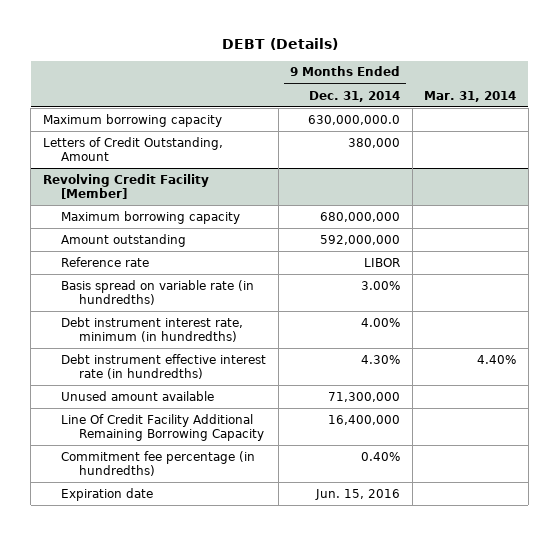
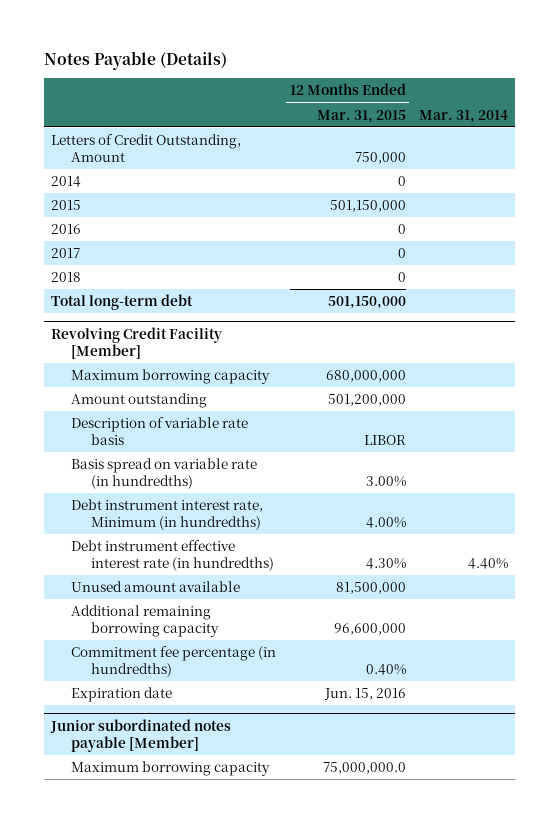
- DEBT (Details)
+ Notes Payable (Details)
- | 9 Months Ended Dec. 31, 2014 | Mar. 31, 2014
+ | 12 Months Ended Mar. 31, 2015 | Mar. 31, 2014
- Maximum borrowing capacity | 630,000,000.0 |
+ 2014 | 0 |
+ 2015 | 501,150,000 |
+ 2016 | 0 |
+ 2017 | 0 |
+ 2018 | 0 |
+ Total long-term debt | 501,150,000 |
@ Revolving Credit Facility [Member]
- Reference rate | LIBOR |
+ Description of variable rate basis | LIBOR |
- Debt instrument interest rate, minimum (in hundredths) | 4.00% |
+ Debt instrument interest rate, Minimum (in hundredths) | 4.00% |
- Line Of Credit Facility Additional Remaining Borrowing Capacity | 16,400,000 |
+ Additional remaining borrowing capacity | 96,600,000 |
+ Junior subordinated notes payable [Member]
+ Maximum borrowing capacity | 75,000,000.0 |

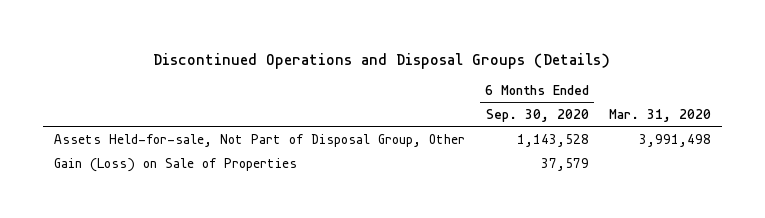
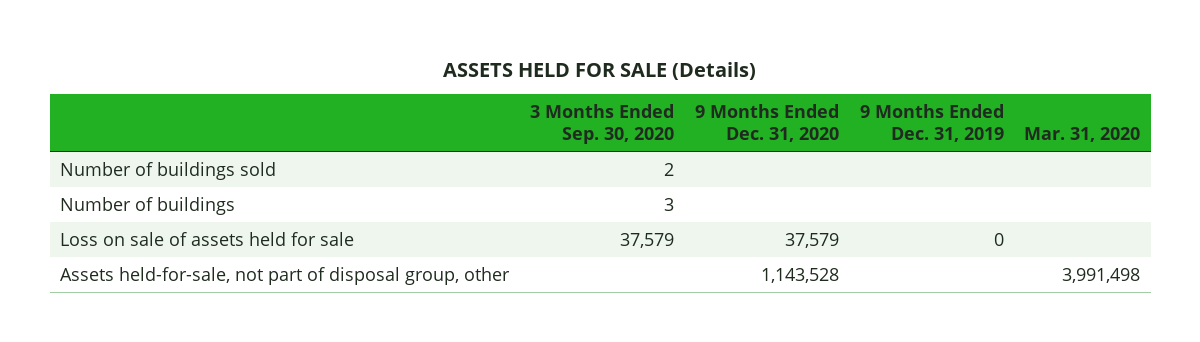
- Discontinued Operations and Disposal Groups (Details)
+ ASSETS HELD FOR SALE (Details)
- | 6 Months Ended Sep. 30, 2020 | Mar. 31, 2020
+ | 3 Months Ended Sep. 30, 2020 | 9 Months Ended Dec. 31, 2020 | 9 Months Ended Dec. 31, 2019 | Mar. 31, 2020
- Assets Held-for-sale, Not Part of Disposal Group, Other | 1,143,528 | 3,991,498
- Gain (Loss) on Sale of Properties | 37,579 |
+ Number of buildings sold | 2 | | |
+ Number of buildings | 3 | | |
+ Loss on sale of assets held for sale | 37,579 | 37,579 | 0 |
+ Assets held-for-sale, not part of disposal group, other | | 1,143,528 | | 3,991,498

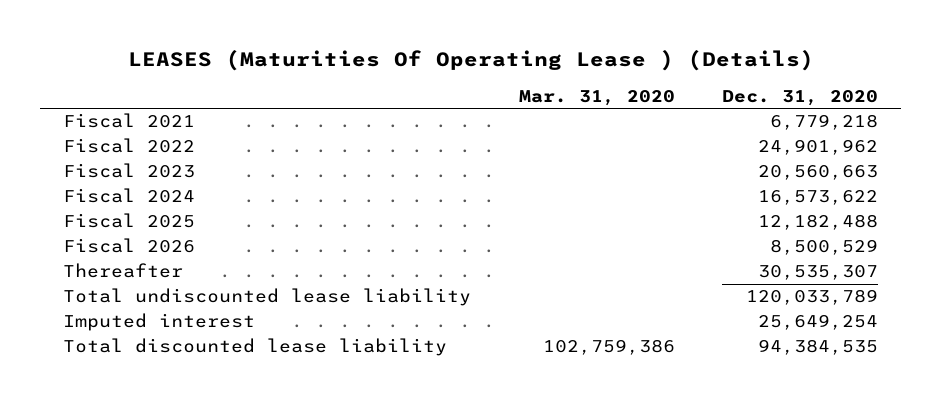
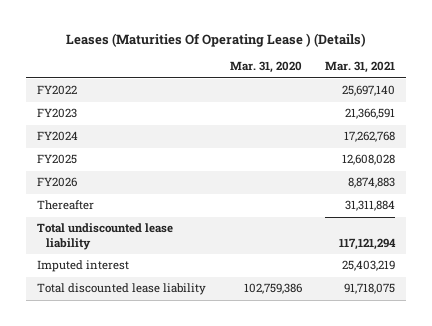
- LEASES (Maturities Of Operating Lease ) (Details)
+ Leases (Maturities Of Operating Lease ) (Details)
- | Mar. 31, 2020 | Dec. 31, 2020
+ | Mar. 31, 2020 | Mar. 31, 2021
- Fiscal 2021 | | 6,779,218
- Fiscal 2022 | | 24,901,962
- Fiscal 2023 | | 20,560,663
- Fiscal 2024 | | 16,573,622
- Fiscal 2025 | | 12,182,488
- Fiscal 2026 | | 8,500,529
+ FY2022 | | 25,697,140
+ FY2023 | | 21,366,591
+ FY2024 | | 17,262,768
+ FY2025 | | 12,608,028
+ FY2026 | | 8,874,883

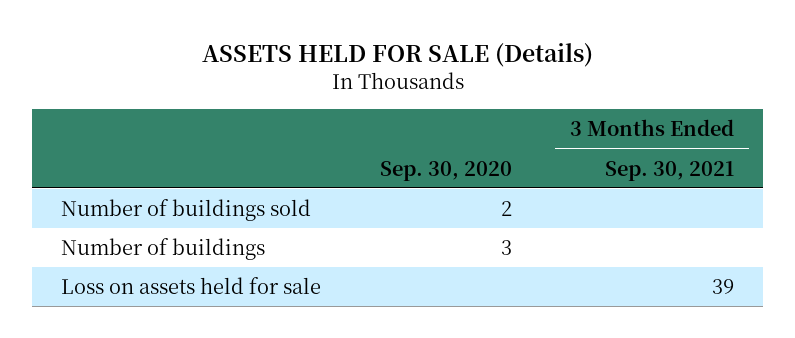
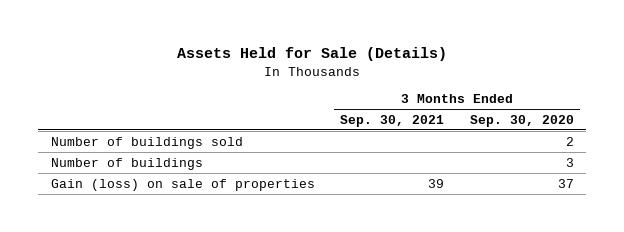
- ASSETS HELD FOR SALE (Details)
+ Assets Held for Sale (Details)
- | Sep. 30, 2020 | 3 Months Ended Sep. 30, 2021
+ | 3 Months Ended Sep. 30, 2021 | 3 Months Ended Sep. 30, 2020
- Loss on assets held for sale | | 39
+ Gain (loss) on sale of properties | 39 | 37

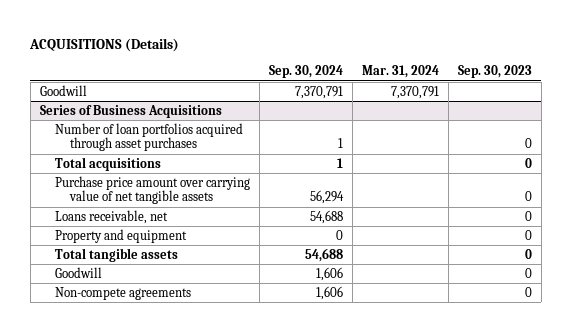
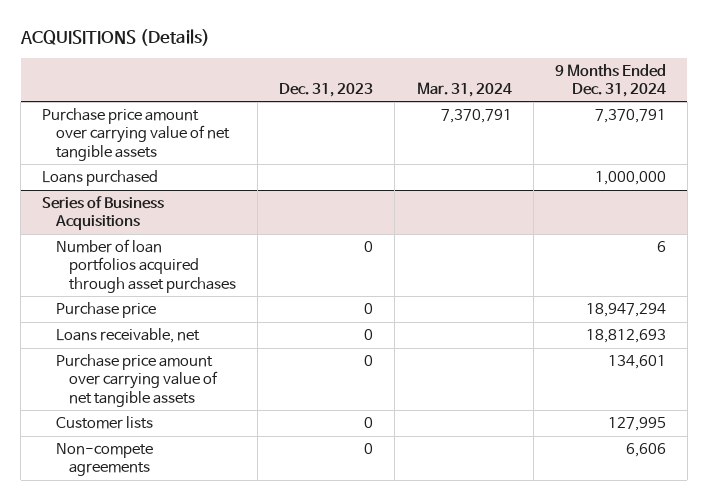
- | Sep. 30, 2024 | Mar. 31, 2024 | Sep. 30, 2023
+ | Dec. 31, 2023 | Mar. 31, 2024 | 9 Months Ended Dec. 31, 2024
- Goodwill | 7,370,791 | 7,370,791 |
+ Purchase price amount over carrying value of net tangible assets | | 7,370,791 | 7,370,791
+ Loans purchased | | | 1,000,000
@ Series of Business Acquisitions
- Total acquisitions | 1 | | 0
+ Purchase price | 0 | | 18,947,294
- Property and equipment | 0 | | 0
- Total tangible assets | 54,688 | | 0
- Goodwill | 1,606 | | 0
moved down: Purchase price amount over carrying value of net tangible assets | 0 | | 134,601
+ Customer lists | 0 | | 127,995

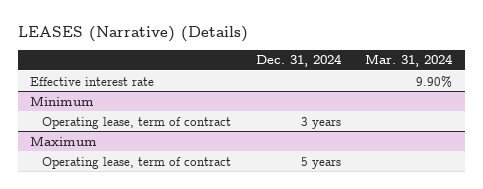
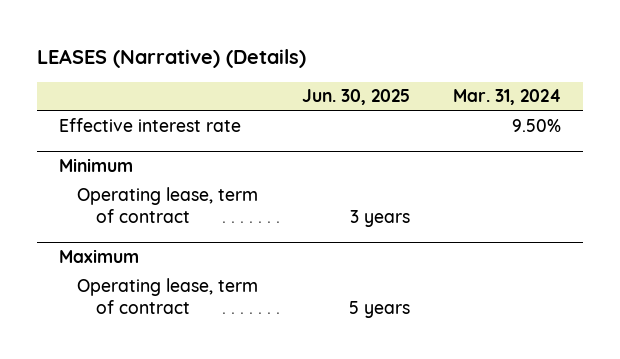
- | Dec. 31, 2024 | Mar. 31, 2024
+ | Jun. 30, 2025 | Mar. 31, 2024
- Effective interest rate | | 9.90%
+ Effective interest rate | | 9.50%

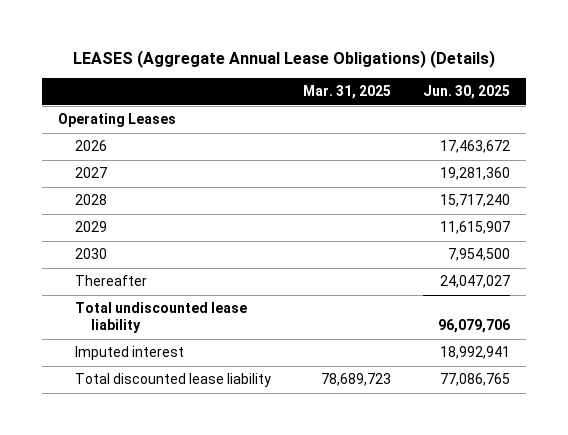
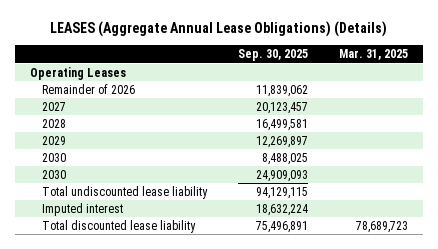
- | Mar. 31, 2025 | Jun. 30, 2025
+ | Sep. 30, 2025 | Mar. 31, 2025
- 2026 | | 17,463,672
+ Remainder of 2026 | 11,839,062 |
- Thereafter | | 24,047,027
+ 2030 | 24,909,093 |

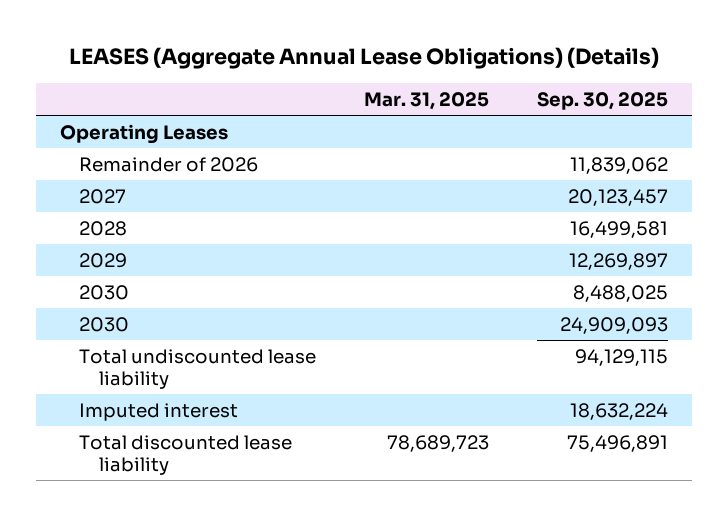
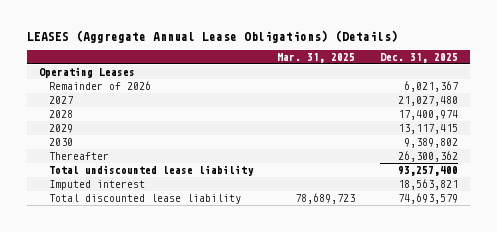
- | Mar. 31, 2025 | Sep. 30, 2025
+ | Mar. 31, 2025 | Dec. 31, 2025
- 2030 | | 24,909,093
+ Thereafter | | 26,300,362

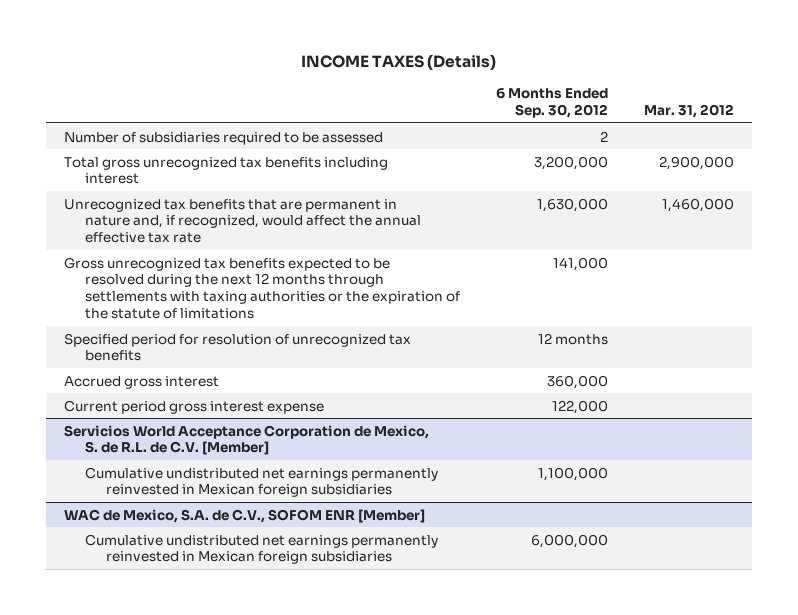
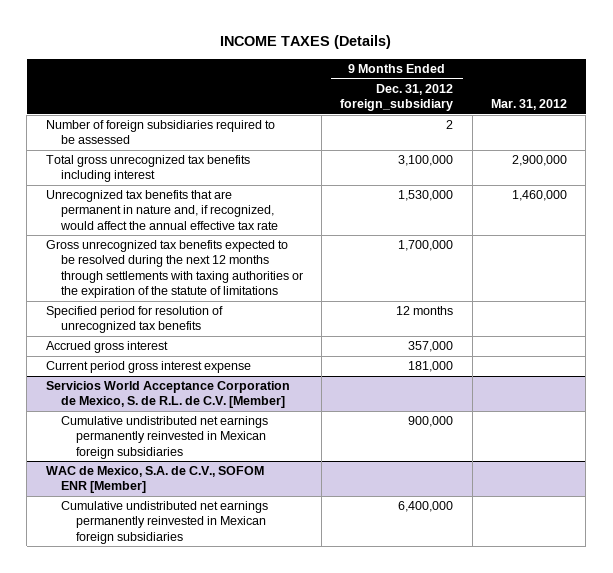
- | 6 Months Ended Sep. 30, 2012 | Mar. 31, 2012
+ | 9 Months Ended Dec. 31, 2012 foreign_subsidiary | Mar. 31, 2012
- Number of subsidiaries required to be assessed | 2 |
+ Number of foreign subsidiaries required to be assessed | 2 |

